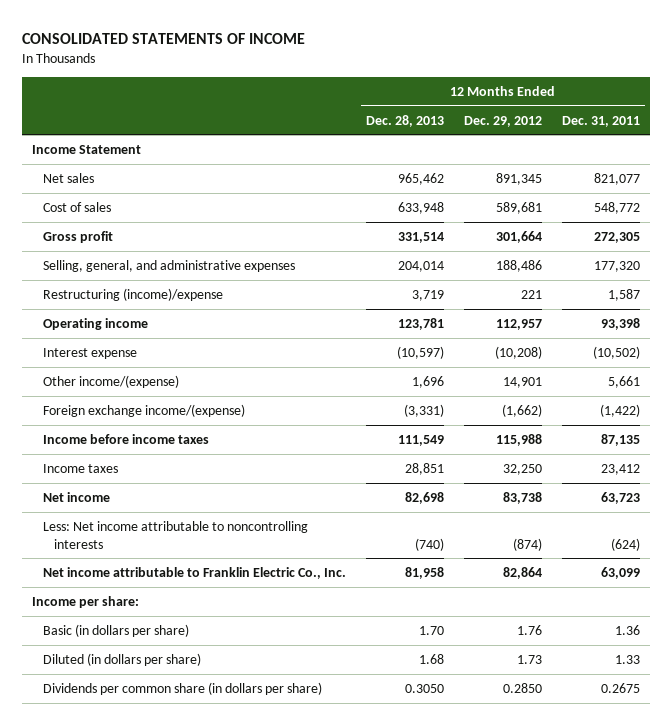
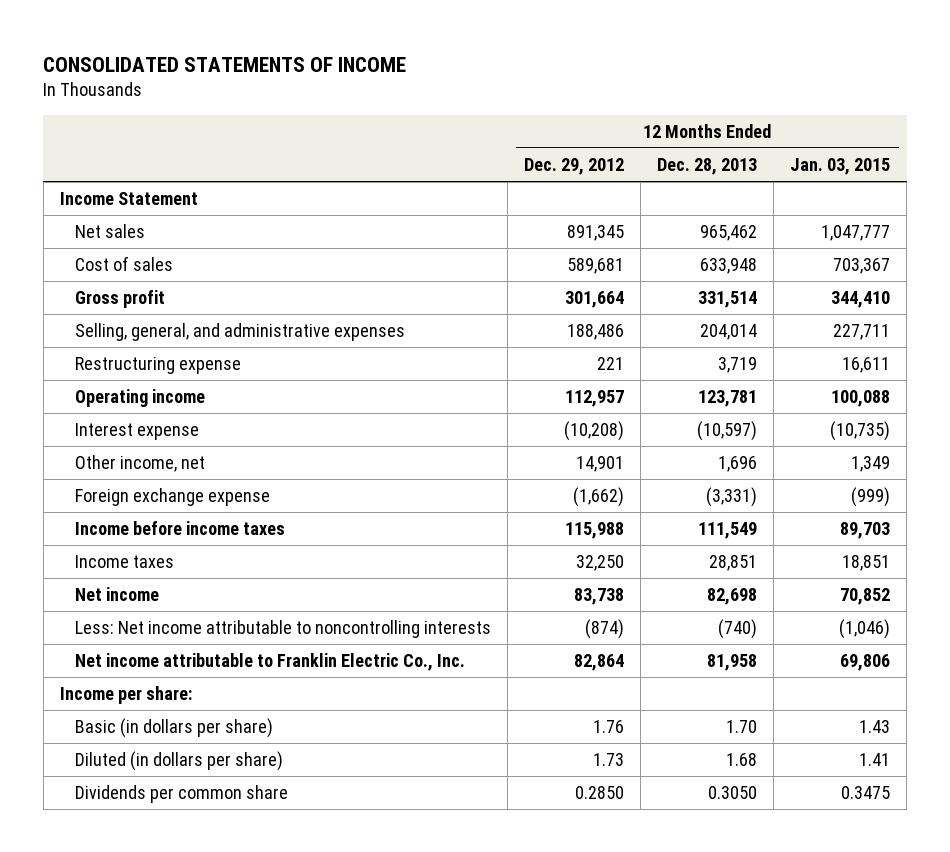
- | 12 Months Ended Dec. 28, 2013 | 12 Months Ended Dec. 29, 2012 | 12 Months Ended Dec. 31, 2011
+ | 12 Months Ended Dec. 29, 2012 | 12 Months Ended Dec. 28, 2013 | 12 Months Ended Jan. 03, 2015
- Restructuring (income)/expense | 3,719 | 221 | 1,587
+ Restructuring expense | 221 | 3,719 | 16,611
- Other income/(expense) | 1,696 | 14,901 | 5,661
- Foreign exchange income/(expense) | (3,331) | (1,662) | (1,422)
+ Other income, net | 14,901 | 1,696 | 1,349
+ Foreign exchange expense | (1,662) | (3,331) | (999)
- Dividends per common share (in dollars per share) | 0.3050 | 0.2850 | 0.2675
+ Dividends per common share | 0.2850 | 0.3050 | 0.3475

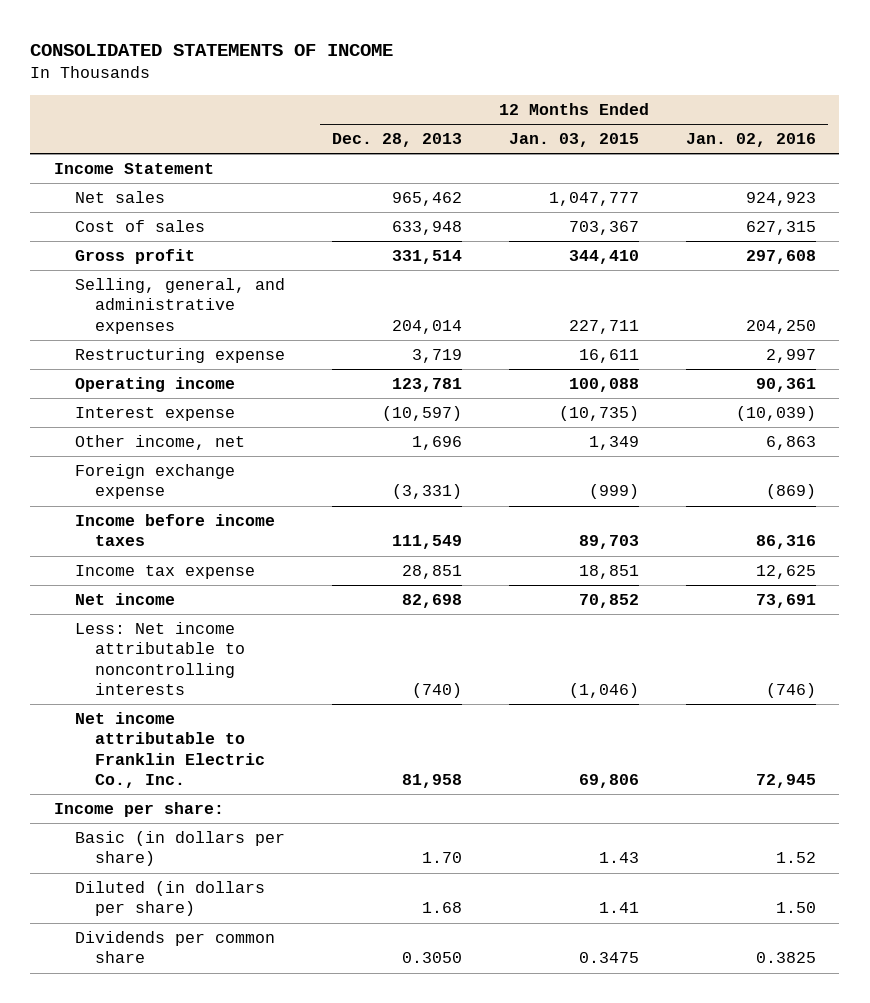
- | 12 Months Ended Dec. 29, 2012 | 12 Months Ended Dec. 28, 2013 | 12 Months Ended Jan. 03, 2015
+ | 12 Months Ended Dec. 28, 2013 | 12 Months Ended Jan. 03, 2015 | 12 Months Ended Jan. 02, 2016
- Income taxes | 32,250 | 28,851 | 18,851
+ Income tax expense | 28,851 | 18,851 | 12,625

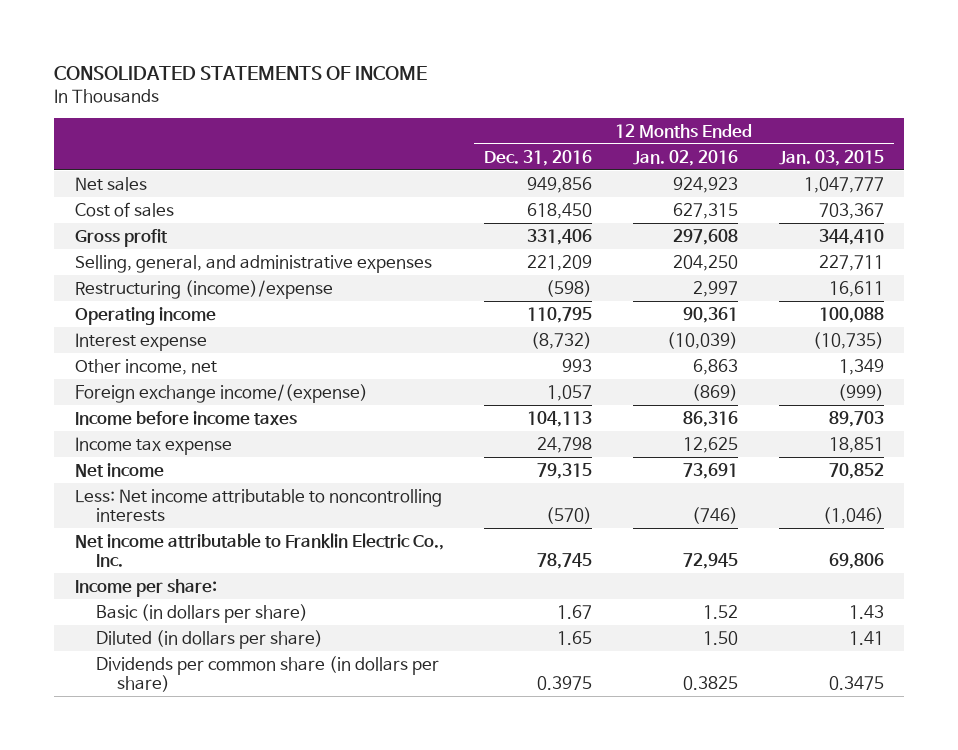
- | 12 Months Ended Dec. 28, 2013 | 12 Months Ended Jan. 03, 2015 | 12 Months Ended Jan. 02, 2016
+ | 12 Months Ended Dec. 31, 2016 | 12 Months Ended Jan. 02, 2016 | 12 Months Ended Jan. 03, 2015
- Income Statement
- Restructuring expense | 3,719 | 16,611 | 2,997
+ Restructuring (income)/expense | (598) | 2,997 | 16,611
- Foreign exchange expense | (3,331) | (999) | (869)
+ Foreign exchange income/(expense) | 1,057 | (869) | (999)
- Dividends per common share | 0.3050 | 0.3475 | 0.3825
+ Dividends per common share (in dollars per share) | 0.3975 | 0.3825 | 0.3475

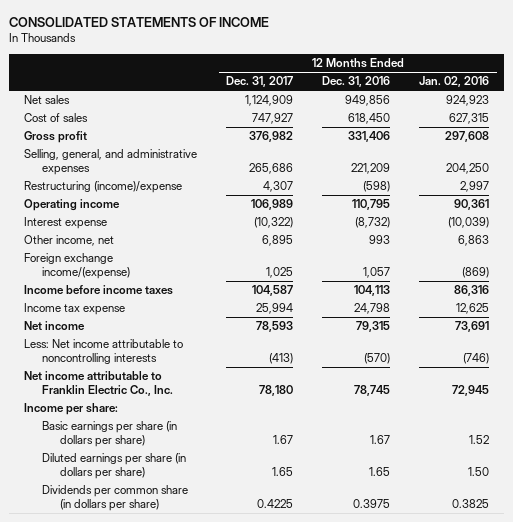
- | 12 Months Ended Dec. 31, 2016 | 12 Months Ended Jan. 02, 2016 | 12 Months Ended Jan. 03, 2015
+ | 12 Months Ended Dec. 31, 2017 | 12 Months Ended Dec. 31, 2016 | 12 Months Ended Jan. 02, 2016
- Basic (in dollars per share) | 1.67 | 1.52 | 1.43
- Diluted (in dollars per share) | 1.65 | 1.50 | 1.41
+ Basic earnings per share (in dollars per share) | 1.67 | 1.67 | 1.52
+ Diluted earnings per share (in dollars per share) | 1.65 | 1.65 | 1.50

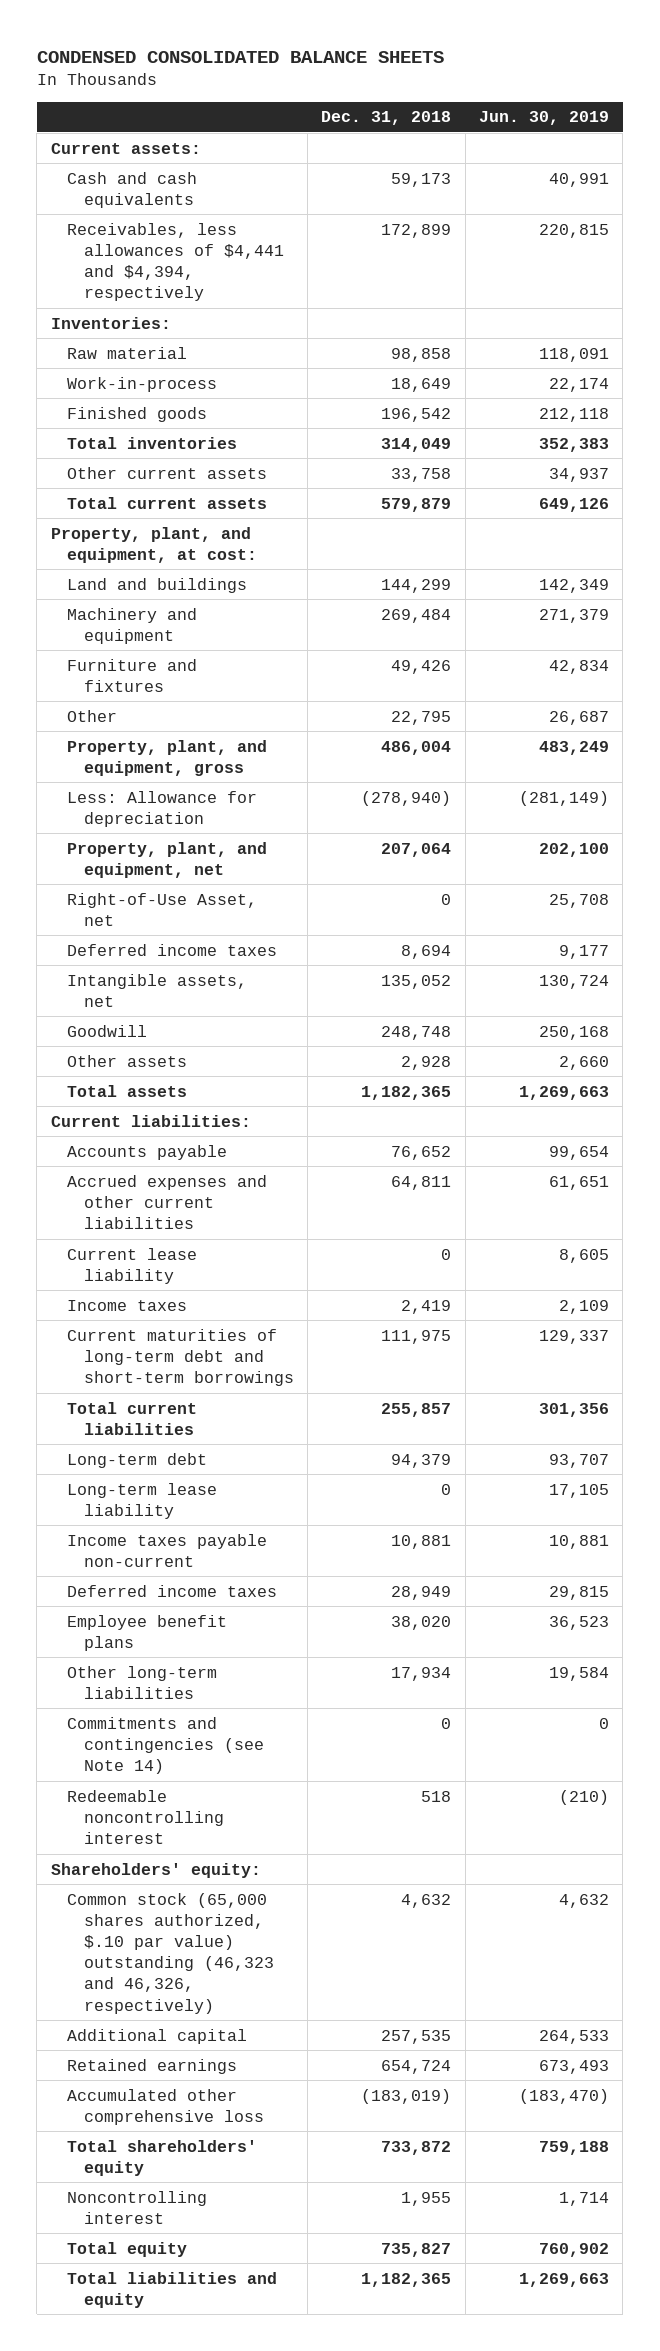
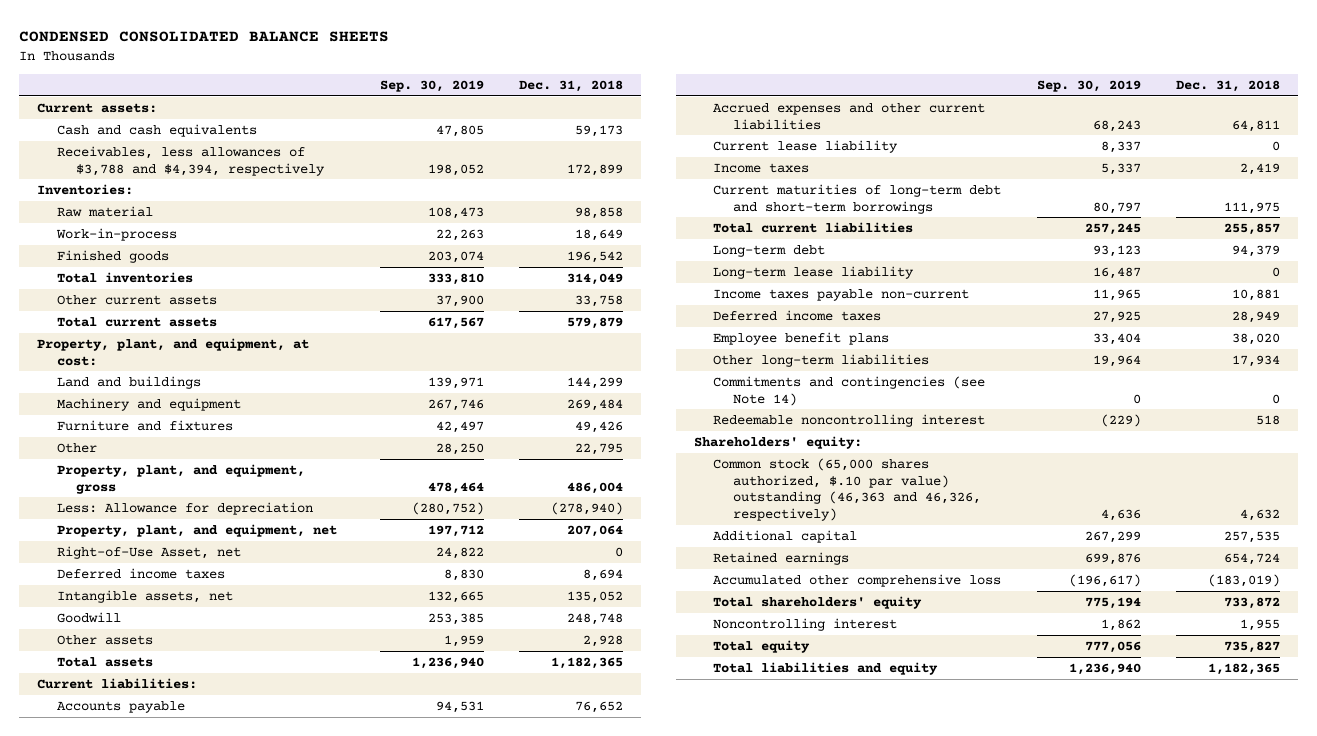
- | Dec. 31, 2018 | Jun. 30, 2019
+ | Sep. 30, 2019 | Dec. 31, 2018
- Receivables, less allowances of $4,441 and $4,394, respectively | 172,899 | 220,815
+ Receivables, less allowances of $3,788 and $4,394, respectively | 198,052 | 172,899
- Common stock (65,000 shares authorized, $.10 par value) outstanding (46,323 and 46,326, respectively) | 4,632 | 4,632
+ Common stock (65,000 shares authorized, $.10 par value) outstanding (46,363 and 46,326, respectively) | 4,636 | 4,632

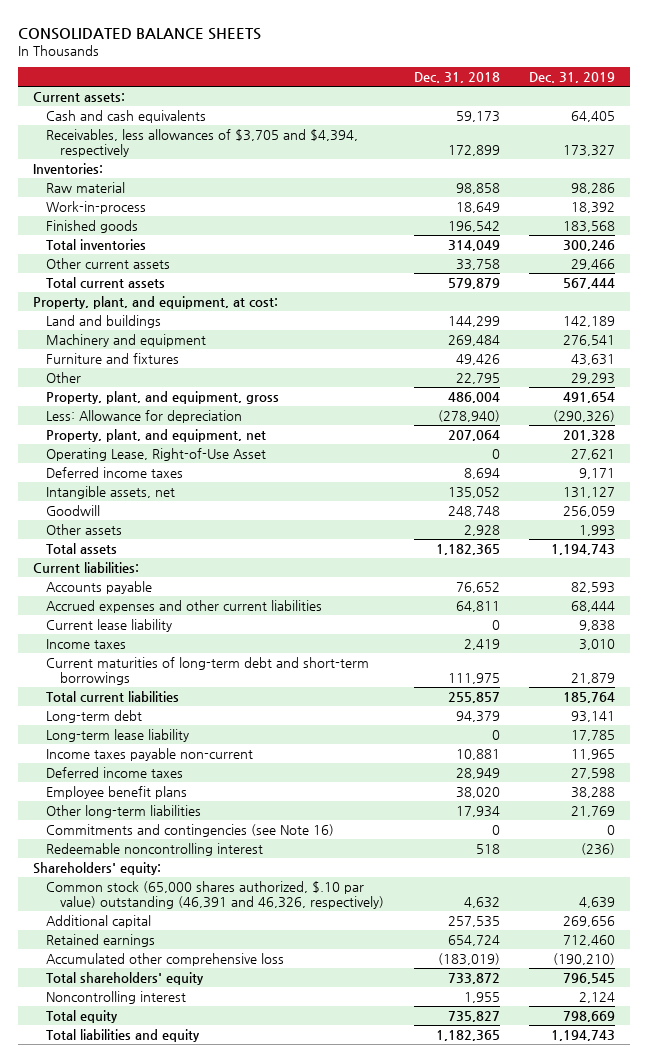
- CONDENSED CONSOLIDATED BALANCE SHEETS
+ CONSOLIDATED BALANCE SHEETS
- | Sep. 30, 2019 | Dec. 31, 2018
+ | Dec. 31, 2018 | Dec. 31, 2019
- Receivables, less allowances of $3,788 and $4,394, respectively | 198,052 | 172,899
+ Receivables, less allowances of $3,705 and $4,394, respectively | 172,899 | 173,327
- Right-of-Use Asset, net | 24,822 | 0
+ Operating Lease, Right-of-Use Asset | 0 | 27,621
- Commitments and contingencies (see Note 14) | 0 | 0
+ Commitments and contingencies (see Note 16) | 0 | 0
- Common stock (65,000 shares authorized, $.10 par value) outstanding (46,363 and 46,326, respectively) | 4,636 | 4,632
+ Common stock (65,000 shares authorized, $.10 par value) outstanding (46,391 and 46,326, respectively) | 4,632 | 4,639

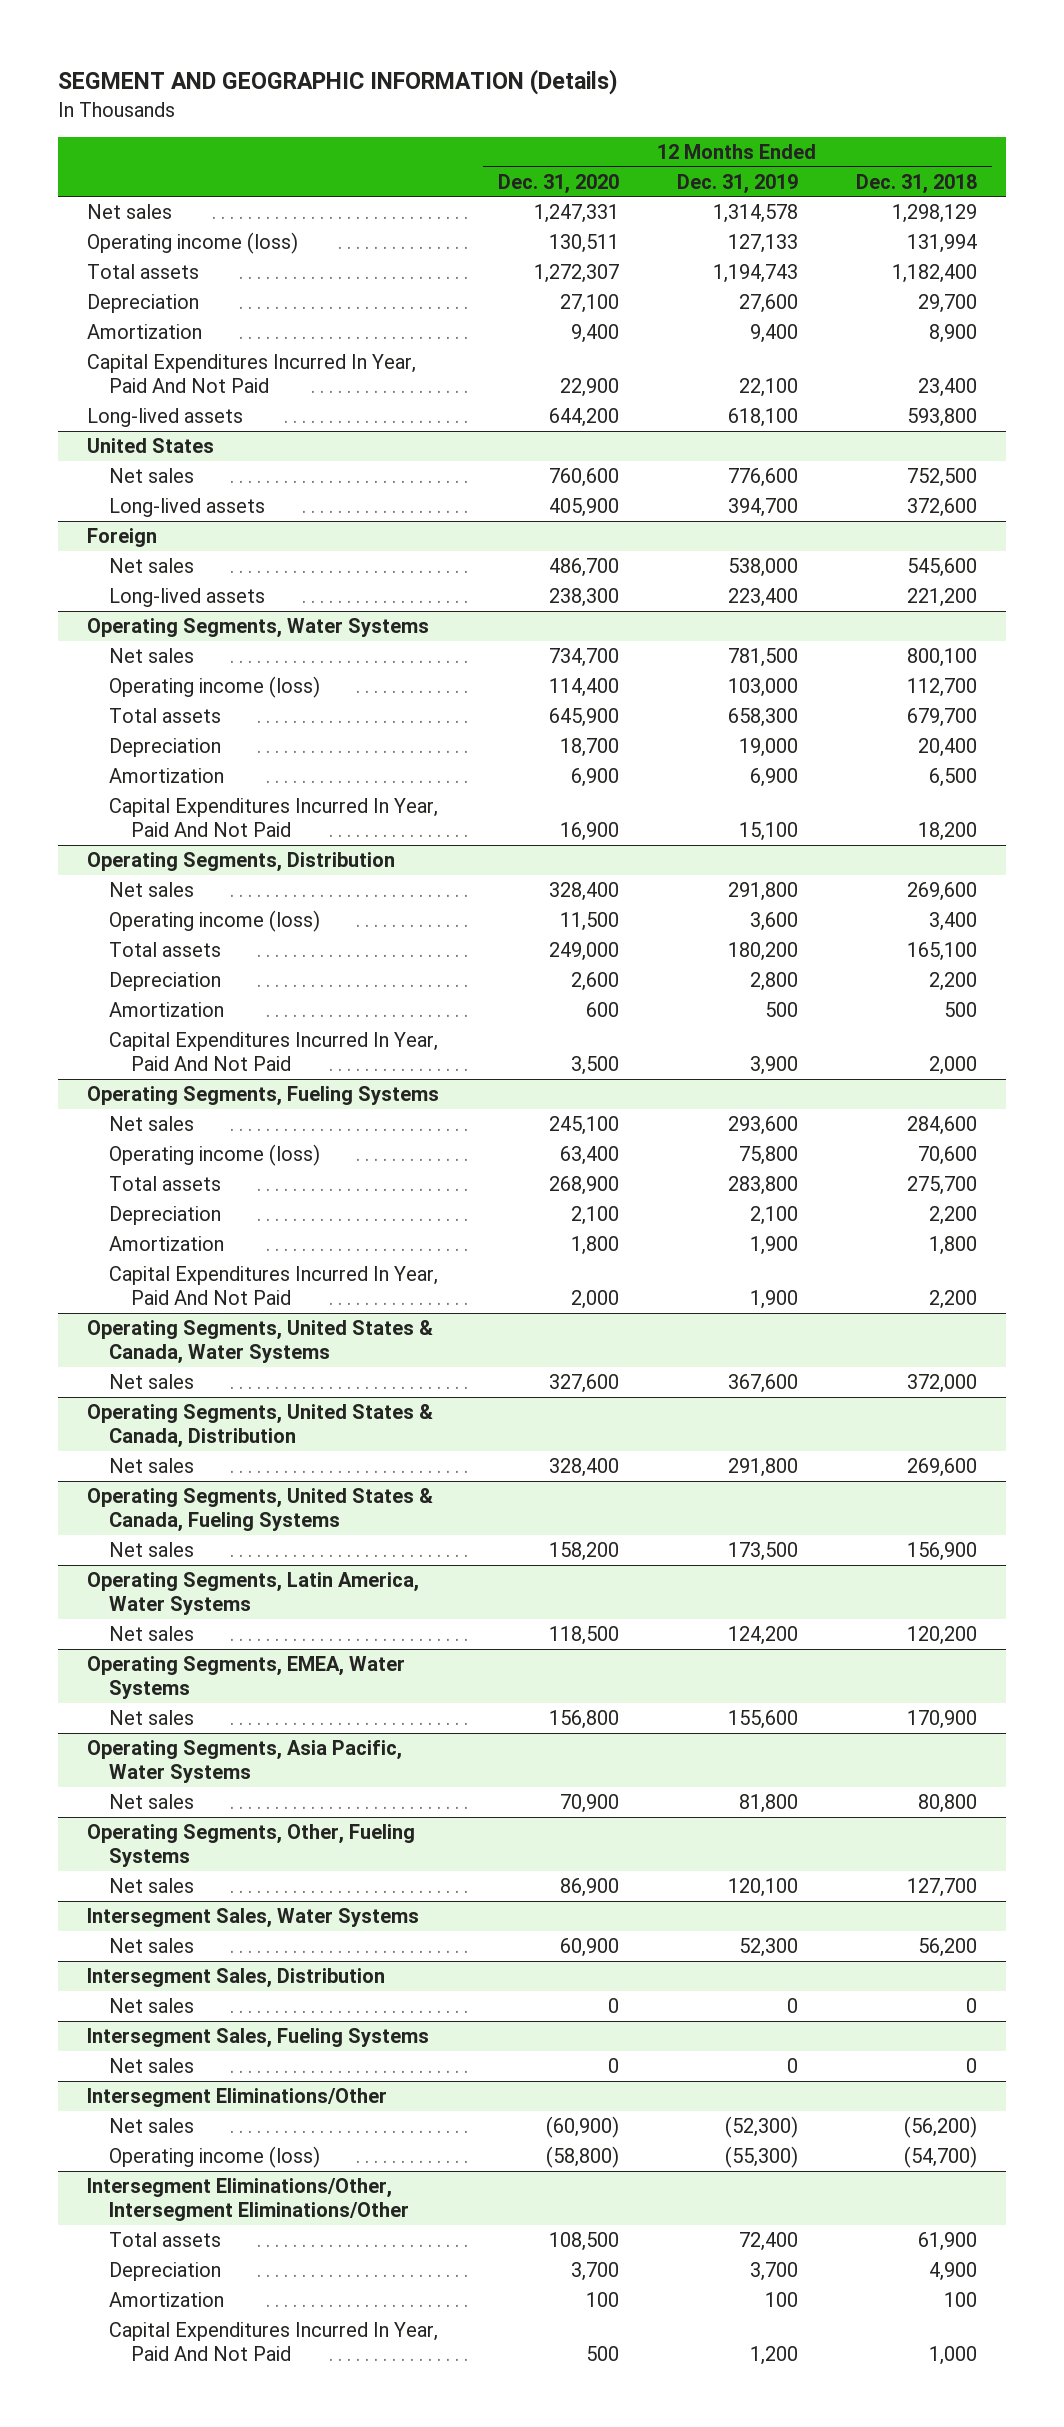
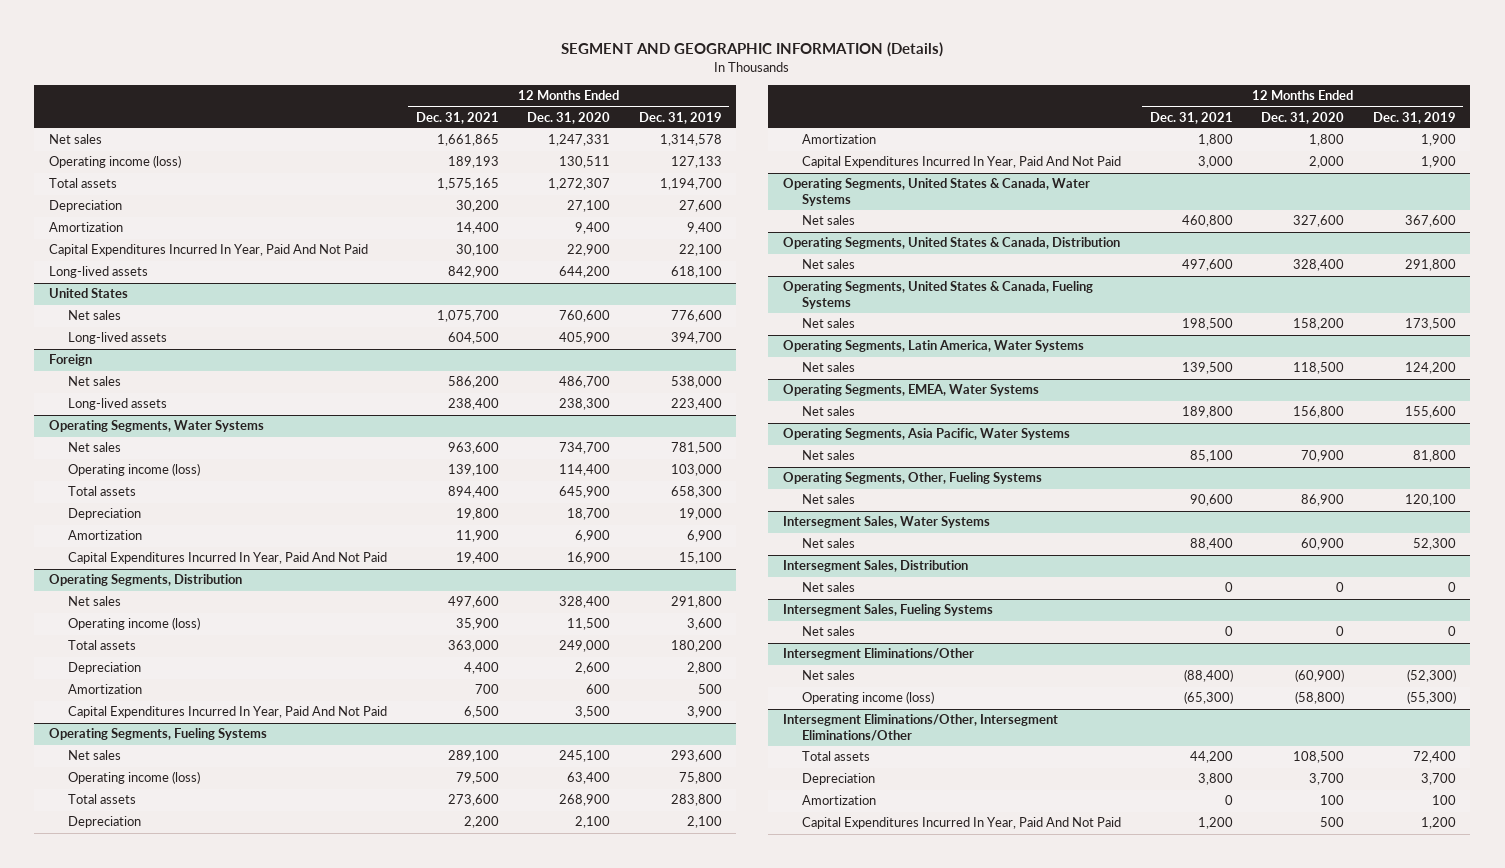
- | 12 Months Ended Dec. 31, 2020 | 12 Months Ended Dec. 31, 2019 | 12 Months Ended Dec. 31, 2018
+ | 12 Months Ended Dec. 31, 2021 | 12 Months Ended Dec. 31, 2020 | 12 Months Ended Dec. 31, 2019
- Total assets | 1,272,307 | 1,194,743 | 1,182,400
+ Total assets | 1,575,165 | 1,272,307 | 1,194,700

